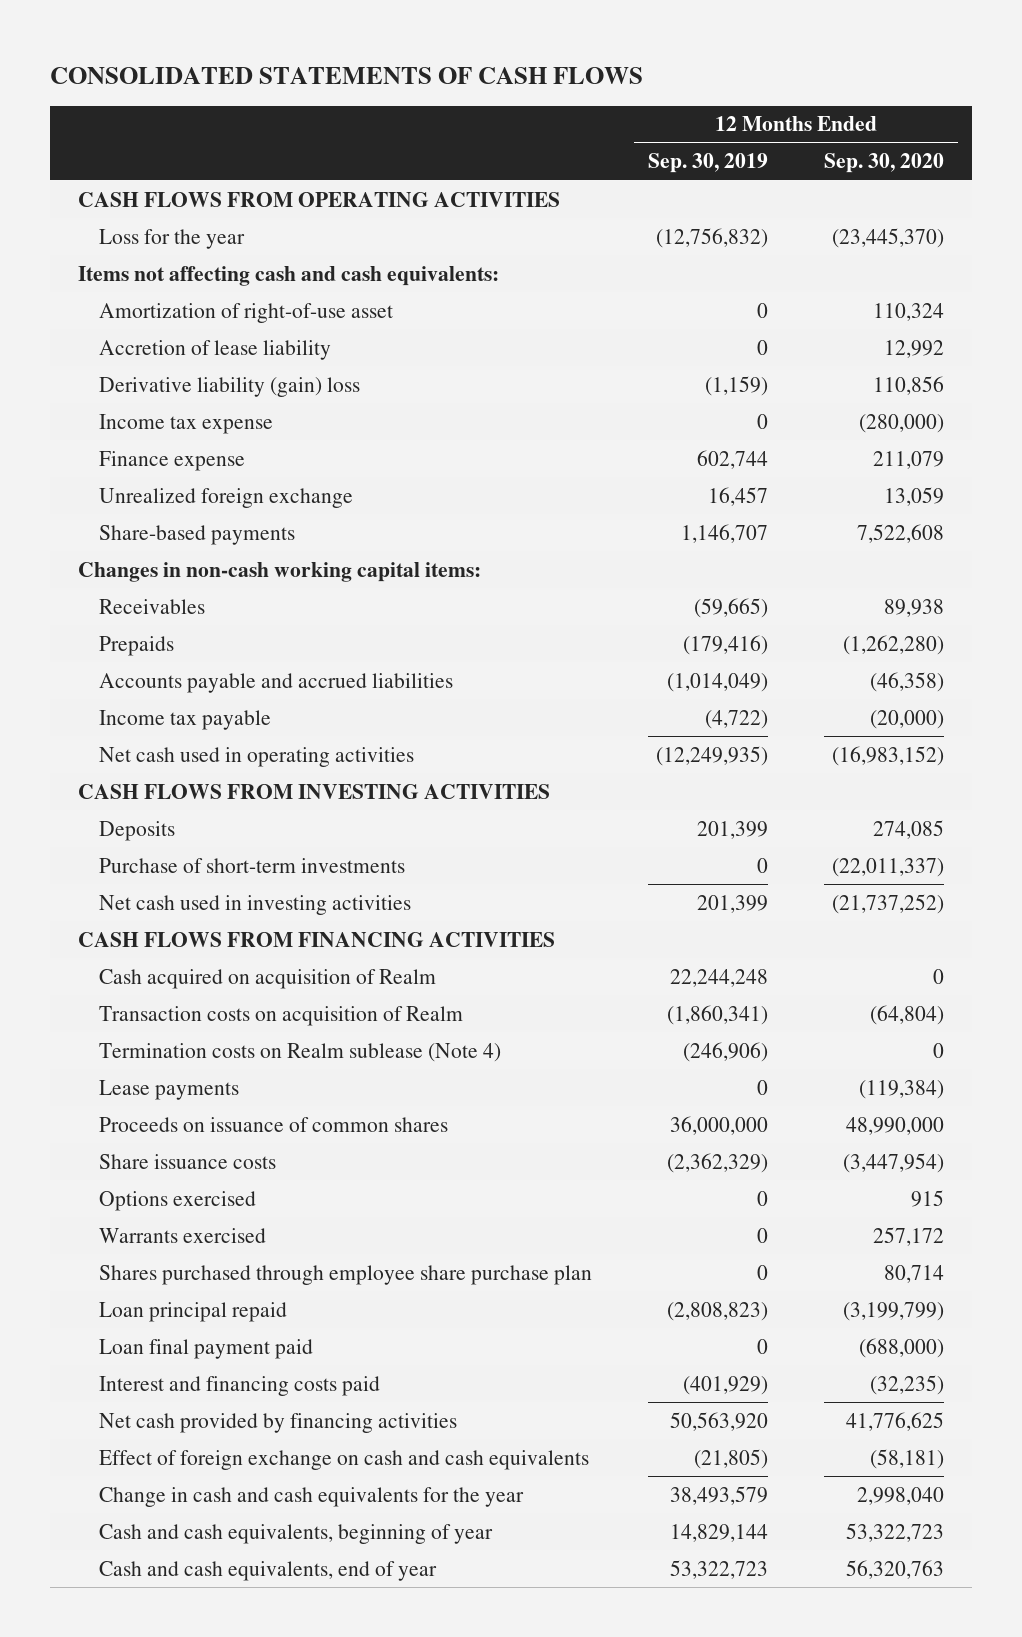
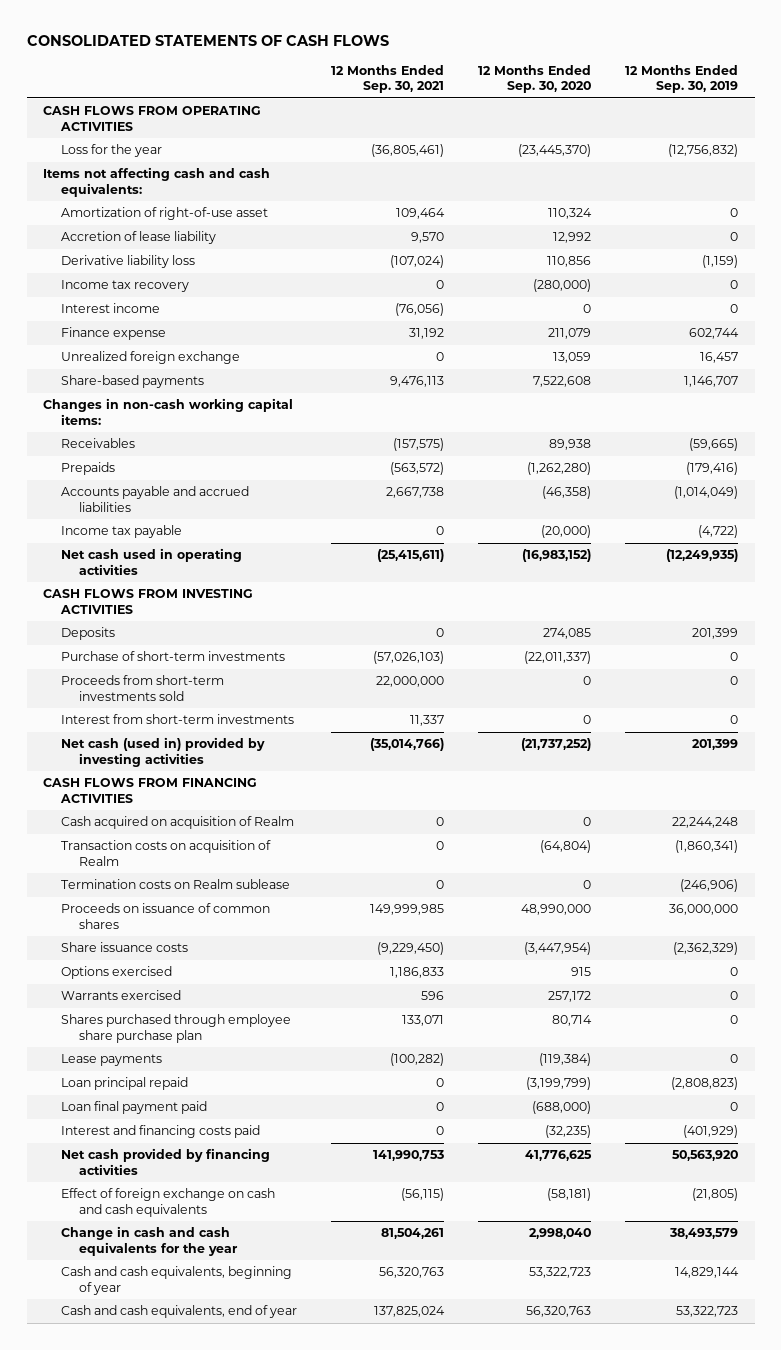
- | 12 Months Ended Sep. 30, 2019 | 12 Months Ended Sep. 30, 2020
+ | 12 Months Ended Sep. 30, 2021 | 12 Months Ended Sep. 30, 2020 | 12 Months Ended Sep. 30, 2019
- Derivative liability (gain) loss | (1,159) | 110,856
- Income tax expense | 0 | (280,000)
+ Derivative liability loss | (107,024) | 110,856 | (1,159)
+ Income tax recovery | 0 | (280,000) | 0
+ Interest income | (76,056) | 0 | 0
- Net cash used in investing activities | 201,399 | (21,737,252)
+ Proceeds from short-term investments sold | 22,000,000 | 0 | 0
+ Interest from short-term investments | 11,337 | 0 | 0
+ Net cash (used in) provided by investing activities | (35,014,766) | (21,737,252) | 201,399
- Termination costs on Realm sublease (Note 4) | (246,906) | 0
+ Termination costs on Realm sublease | 0 | 0 | (246,906)
moved down: Lease payments | (100,282) | (119,384) | 0

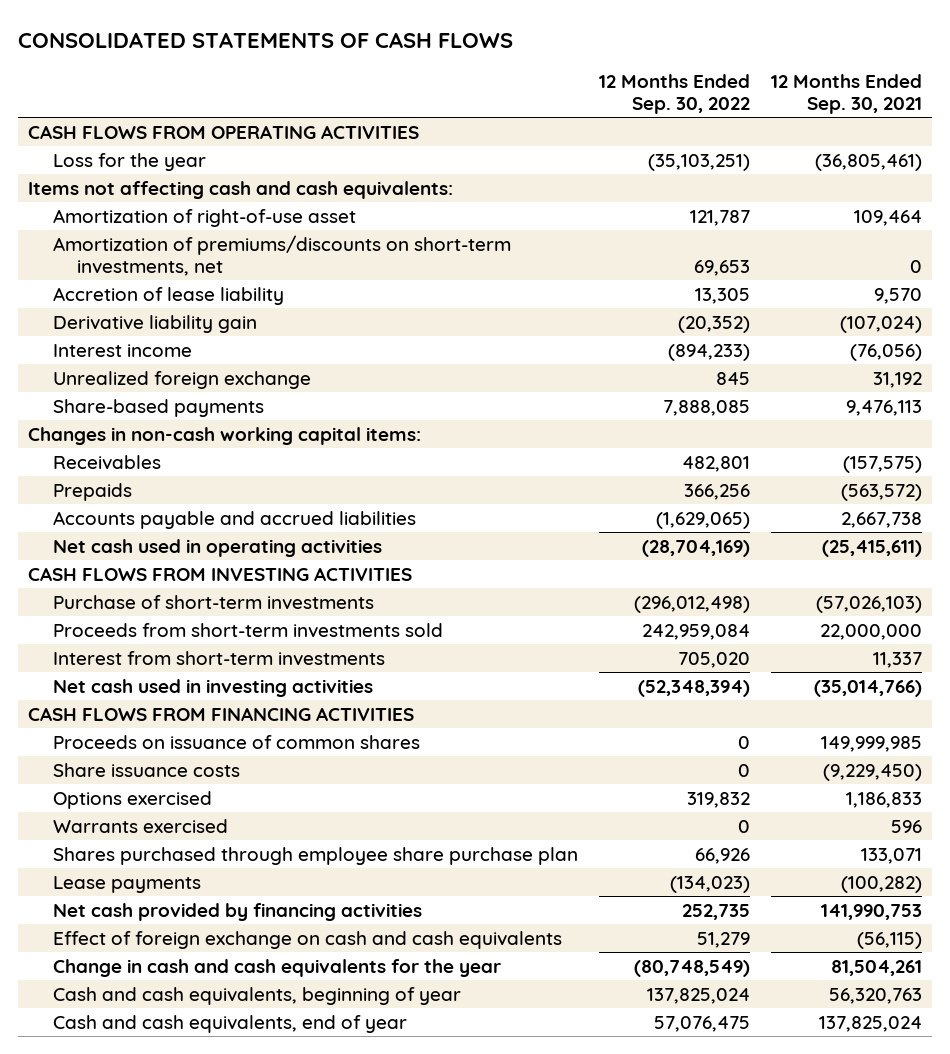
- | 12 Months Ended Sep. 30, 2021 | 12 Months Ended Sep. 30, 2020 | 12 Months Ended Sep. 30, 2019
+ | 12 Months Ended Sep. 30, 2022 | 12 Months Ended Sep. 30, 2021
+ Amortization of premiums/discounts on short-term investments, net | 69,653 | 0
- Derivative liability loss | (107,024) | 110,856 | (1,159)
- Income tax recovery | 0 | (280,000) | 0
+ Derivative liability gain | (20,352) | (107,024)
- Finance expense | 31,192 | 211,079 | 602,744
- Unrealized foreign exchange | 0 | 13,059 | 16,457
+ Unrealized foreign exchange | 845 | 31,192
- Income tax payable | 0 | (20,000) | (4,722)
- Deposits | 0 | 274,085 | 201,399
- Net cash (used in) provided by investing activities | (35,014,766) | (21,737,252) | 201,399
+ Net cash used in investing activities | (52,348,394) | (35,014,766)
- Cash acquired on acquisition of Realm | 0 | 0 | 22,244,248
- Transaction costs on acquisition of Realm | 0 | (64,804) | (1,860,341)
- Termination costs on Realm sublease | 0 | 0 | (246,906)
- Loan principal repaid | 0 | (3,199,799) | (2,808,823)
- Loan final payment paid | 0 | (688,000) | 0
- Interest and financing costs paid | 0 | (32,235) | (401,929)

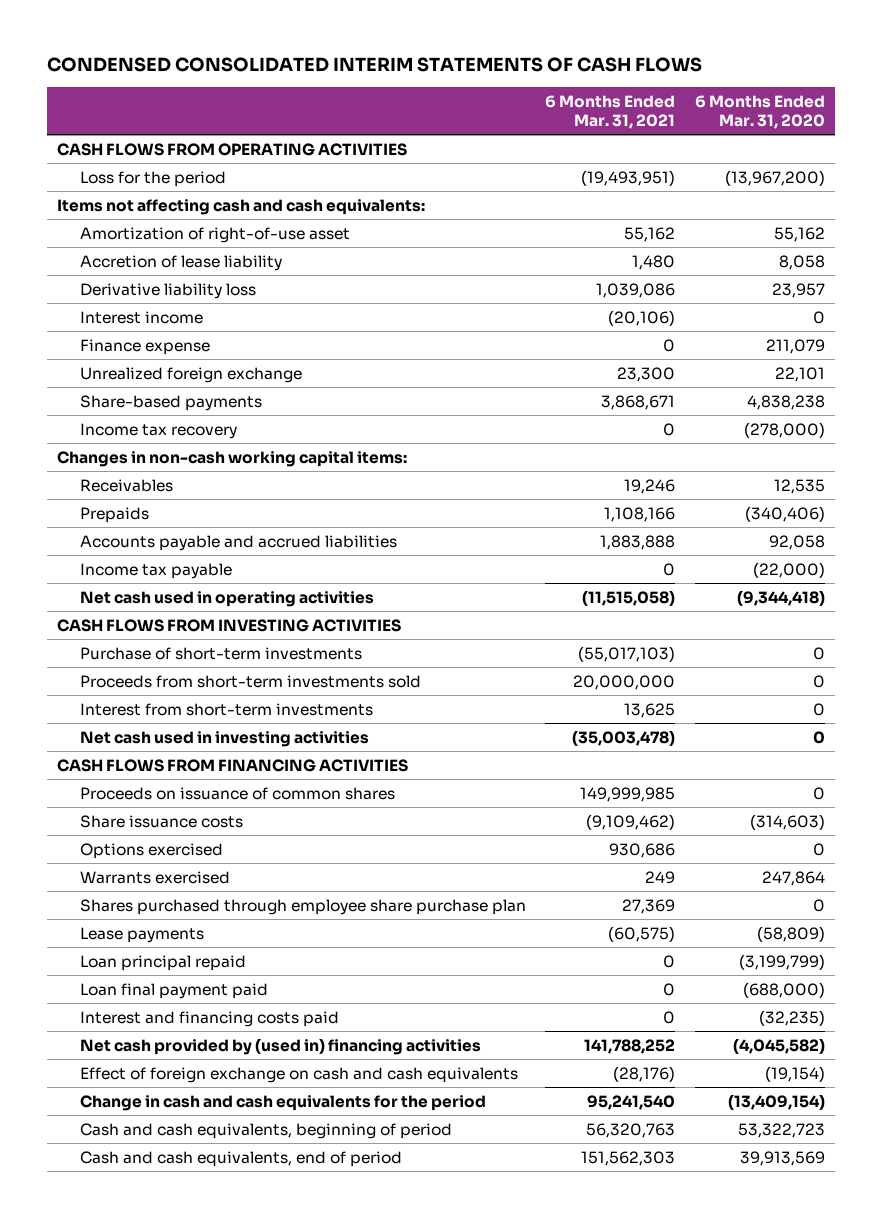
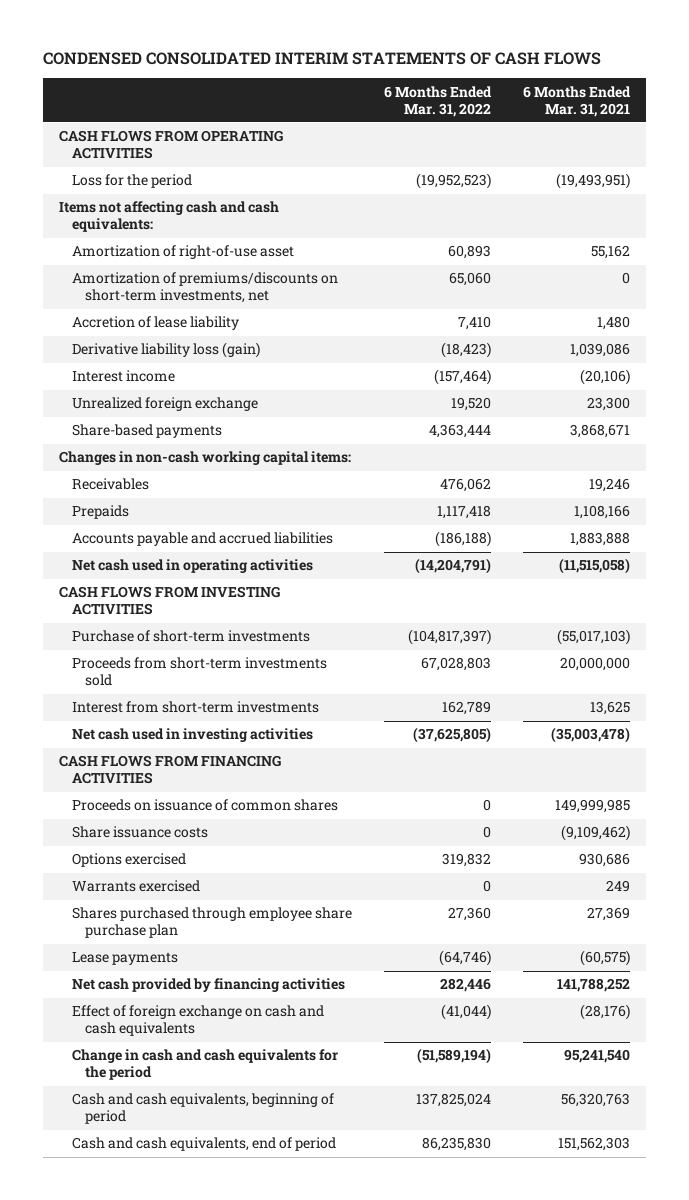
- | 6 Months Ended Mar. 31, 2021 | 6 Months Ended Mar. 31, 2020
+ | 6 Months Ended Mar. 31, 2022 | 6 Months Ended Mar. 31, 2021
+ Amortization of premiums/discounts on short-term investments, net | 65,060 | 0
- Derivative liability loss | 1,039,086 | 23,957
+ Derivative liability loss (gain) | (18,423) | 1,039,086
- Finance expense | 0 | 211,079
- Income tax recovery | 0 | (278,000)
- Income tax payable | 0 | (22,000)
- Loan principal repaid | 0 | (3,199,799)
- Loan final payment paid | 0 | (688,000)
- Interest and financing costs paid | 0 | (32,235)
- Net cash provided by (used in) financing activities | 141,788,252 | (4,045,582)
+ Net cash provided by financing activities | 282,446 | 141,788,252

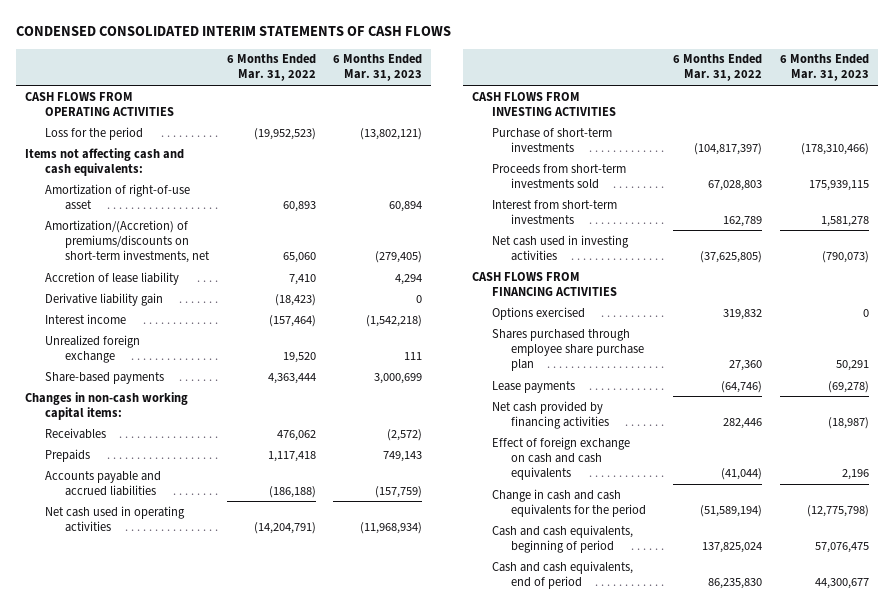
- | 6 Months Ended Mar. 31, 2022 | 6 Months Ended Mar. 31, 2021
+ | 6 Months Ended Mar. 31, 2022 | 6 Months Ended Mar. 31, 2023
- Amortization of premiums/discounts on short-term investments, net | 65,060 | 0
+ Amortization/(Accretion) of premiums/discounts on short-term investments, net | 65,060 | (279,405)
- Derivative liability loss (gain) | (18,423) | 1,039,086
+ Derivative liability gain | (18,423) | 0
- Proceeds on issuance of common shares | 0 | 149,999,985
- Share issuance costs | 0 | (9,109,462)
- Warrants exercised | 0 | 249

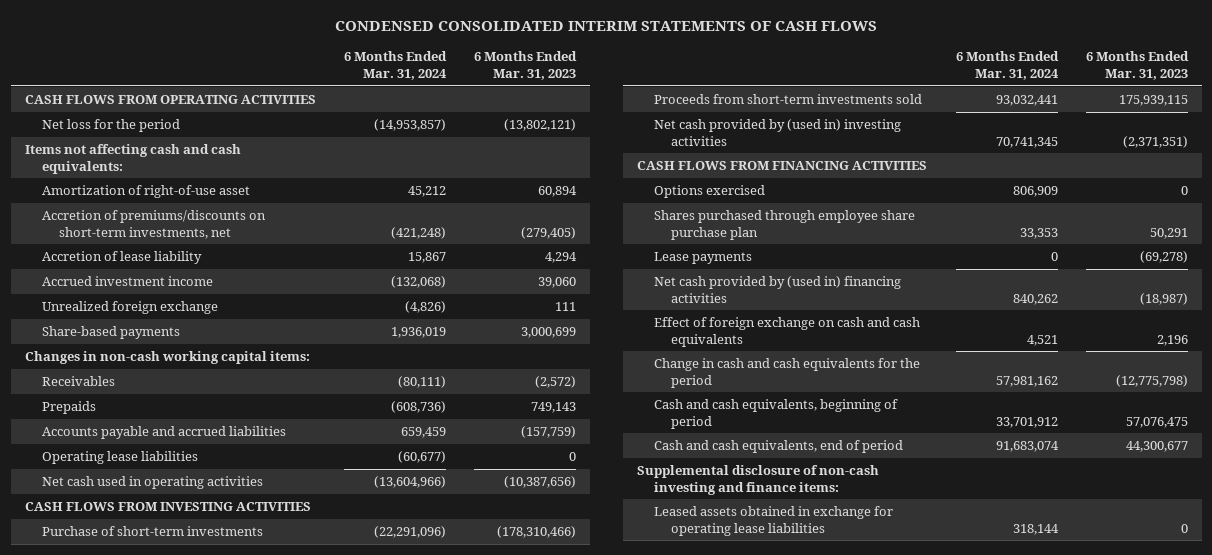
- | 6 Months Ended Mar. 31, 2022 | 6 Months Ended Mar. 31, 2023
+ | 6 Months Ended Mar. 31, 2024 | 6 Months Ended Mar. 31, 2023
- Loss for the period | (19,952,523) | (13,802,121)
+ Net loss for the period | (14,953,857) | (13,802,121)
- Amortization/(Accretion) of premiums/discounts on short-term investments, net | 65,060 | (279,405)
+ Accretion of premiums/discounts on short-term investments, net | (421,248) | (279,405)
- Derivative liability gain | (18,423) | 0
- Interest income | (157,464) | (1,542,218)
+ Accrued investment income | (132,068) | 39,060
- Net cash used in operating activities | (14,204,791) | (11,968,934)
+ Operating lease liabilities | (60,677) | 0
+ Net cash used in operating activities | (13,604,966) | (10,387,656)
- Interest from short-term investments | 162,789 | 1,581,278
- Net cash used in investing activities | (37,625,805) | (790,073)
+ Net cash provided by (used in) investing activities | 70,741,345 | (2,371,351)
- Net cash provided by financing activities | 282,446 | (18,987)
+ Net cash provided by (used in) financing activities | 840,262 | (18,987)
+ Supplemental disclosure of non-cash investing and finance items:
+ Leased assets obtained in exchange for operating lease liabilities | 318,144 | 0

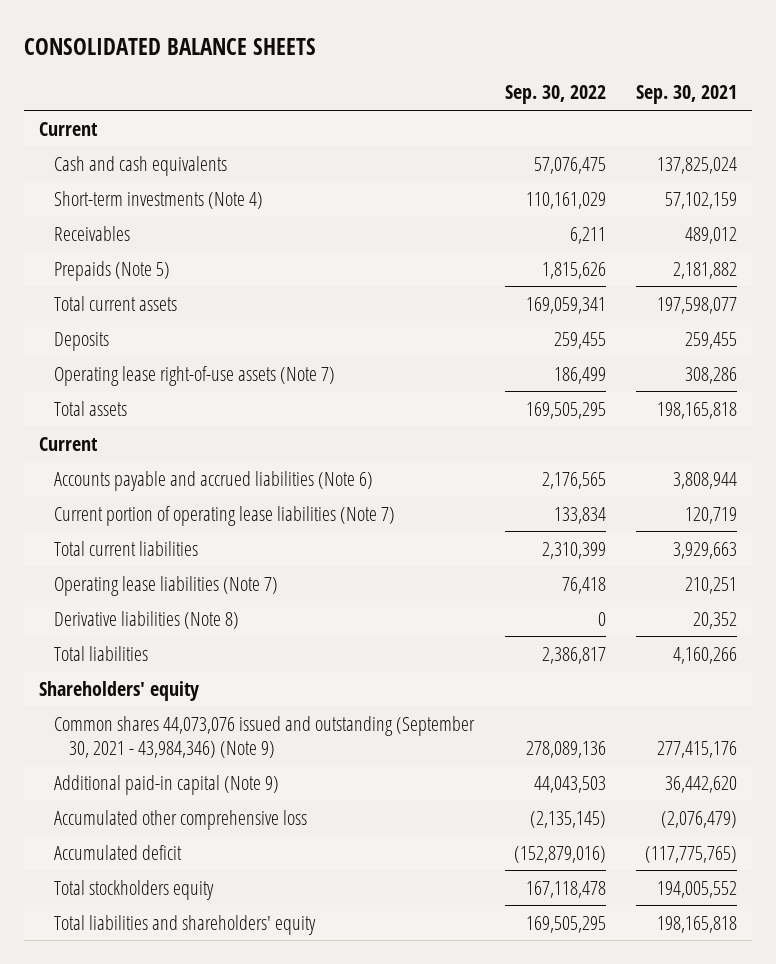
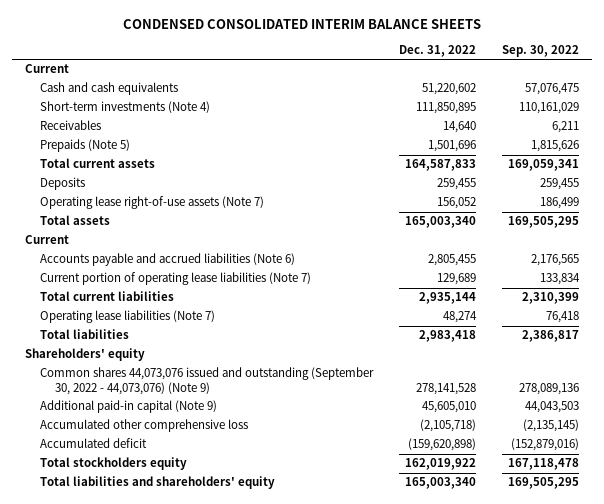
- CONSOLIDATED BALANCE SHEETS
+ CONDENSED CONSOLIDATED INTERIM BALANCE SHEETS
- | Sep. 30, 2022 | Sep. 30, 2021
+ | Dec. 31, 2022 | Sep. 30, 2022
- Derivative liabilities (Note 8) | 0 | 20,352
- Common shares 44,073,076 issued and outstanding (September 30, 2021 - 43,984,346) (Note 9) | 278,089,136 | 277,415,176
+ Common shares 44,073,076 issued and outstanding (September 30, 2022 - 44,073,076) (Note 9) | 278,141,528 | 278,089,136

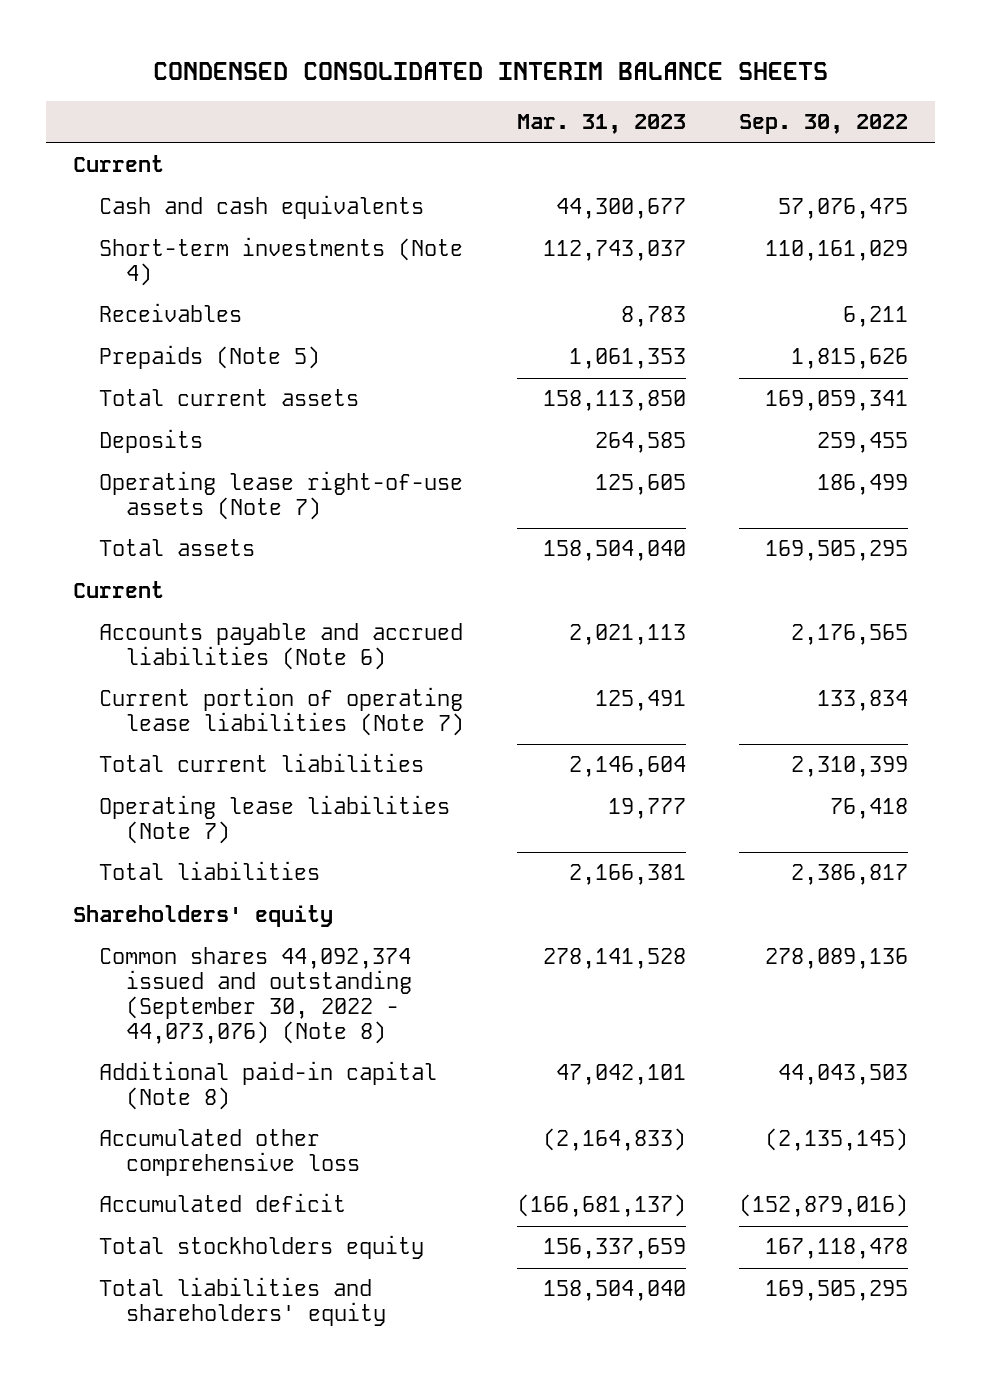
- | Dec. 31, 2022 | Sep. 30, 2022
+ | Mar. 31, 2023 | Sep. 30, 2022
- Common shares 44,073,076 issued and outstanding (September 30, 2022 - 44,073,076) (Note 9) | 278,141,528 | 278,089,136
- Additional paid-in capital (Note 9) | 45,605,010 | 44,043,503
+ Common shares 44,092,374 issued and outstanding (September 30, 2022 - 44,073,076) (Note 8) | 278,141,528 | 278,089,136
+ Additional paid-in capital (Note 8) | 47,042,101 | 44,043,503

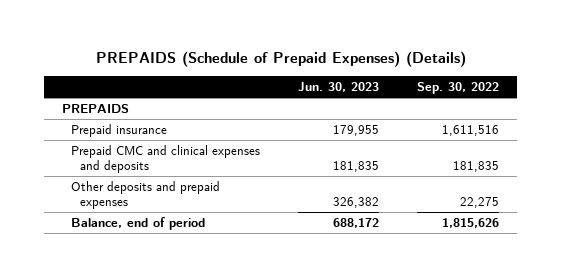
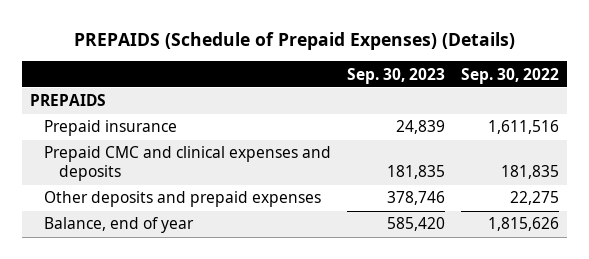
- | Jun. 30, 2023 | Sep. 30, 2022
+ | Sep. 30, 2023 | Sep. 30, 2022
- Balance, end of period | 688,172 | 1,815,626
+ Balance, end of year | 585,420 | 1,815,626

